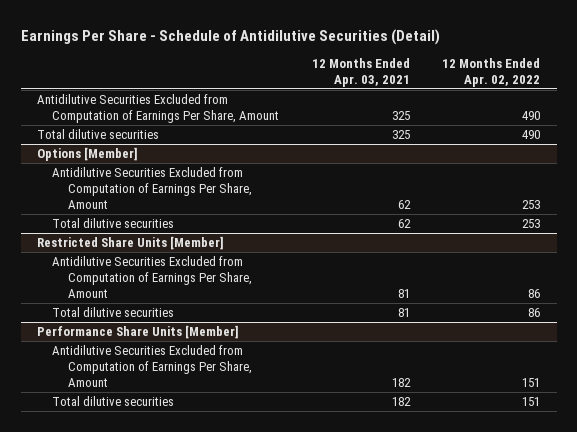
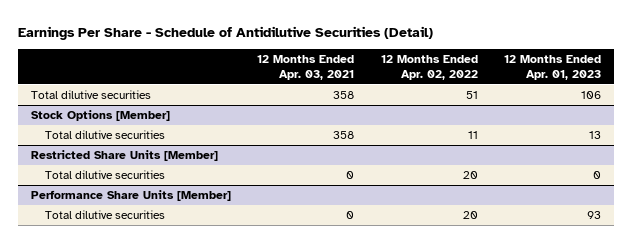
- | 12 Months Ended Apr. 03, 2021 | 12 Months Ended Apr. 02, 2022
+ | 12 Months Ended Apr. 03, 2021 | 12 Months Ended Apr. 02, 2022 | 12 Months Ended Apr. 01, 2023
- Antidilutive Securities Excluded from Computation of Earnings Per Share, Amount | 325 | 490
- Total dilutive securities | 325 | 490
- Options [Member]
- Antidilutive Securities Excluded from Computation of Earnings Per Share, Amount | 62 | 253
- Total dilutive securities | 62 | 253
+ Total dilutive securities | 358 | 51 | 106
+ Stock Options [Member]
+ Total dilutive securities | 358 | 11 | 13
@ Restricted Share Units [Member]
- Antidilutive Securities Excluded from Computation of Earnings Per Share, Amount | 81 | 86
- Total dilutive securities | 81 | 86
+ Total dilutive securities | 0 | 20 | 0
@ Performance Share Units [Member]
- Antidilutive Securities Excluded from Computation of Earnings Per Share, Amount | 182 | 151
- Total dilutive securities | 182 | 151
+ Total dilutive securities | 0 | 20 | 93

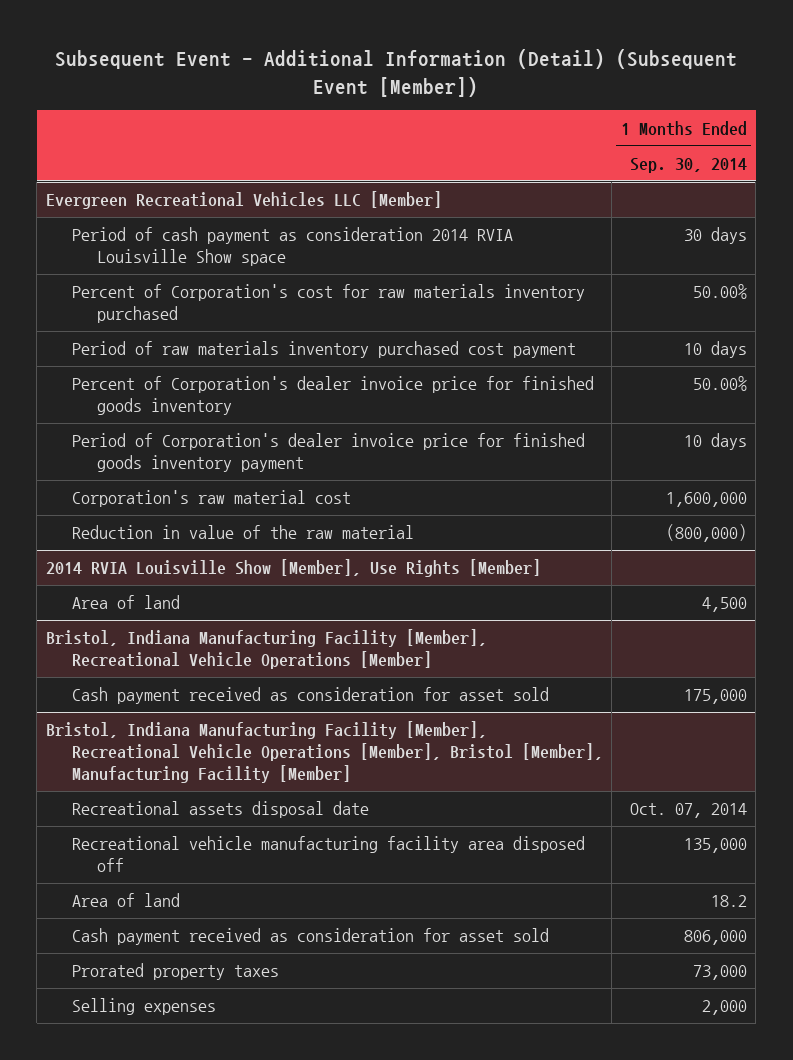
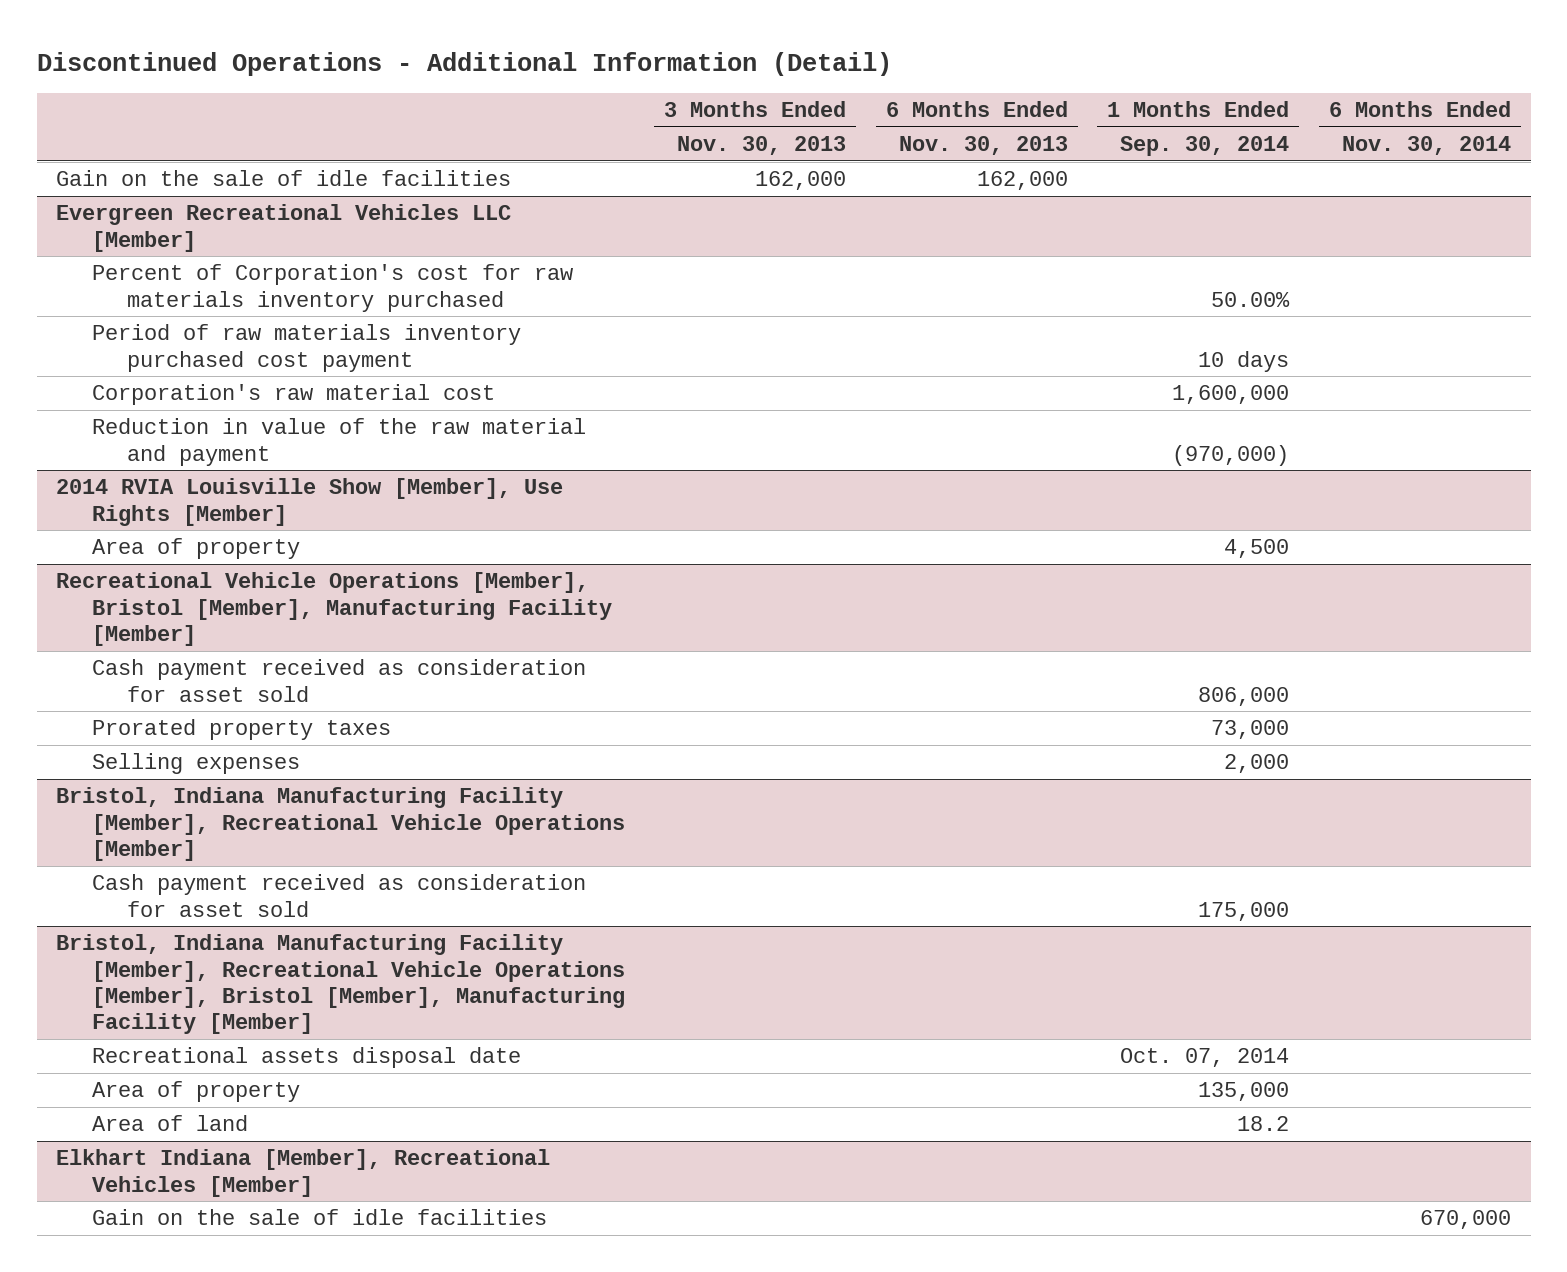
- Subsequent Event - Additional Information (Detail) (Subsequent Event [Member])
+ Discontinued Operations - Additional Information (Detail)
- | 1 Months Ended Sep. 30, 2014
+ | 3 Months Ended Nov. 30, 2013 | 6 Months Ended Nov. 30, 2013 | 1 Months Ended Sep. 30, 2014 | 6 Months Ended Nov. 30, 2014
+ Gain on the sale of idle facilities | 162,000 | 162,000 | |
@ Evergreen Recreational Vehicles LLC [Member]
- Period of cash payment as consideration 2014 RVIA Louisville Show space | 30 days
- Percent of Corporation's dealer invoice price for finished goods inventory | 50.00%
- Period of Corporation's dealer invoice price for finished goods inventory payment | 10 days
- Reduction in value of the raw material | (800,000)
+ Reduction in value of the raw material and payment | | | (970,000) |
@ 2014 RVIA Louisville Show [Member], Use Rights [Member]
- Area of land | 4,500
+ Area of property | | | 4,500 |
+ Recreational Vehicle Operations [Member], Bristol [Member], Manufacturing Facility [Member]
+ Cash payment received as consideration for asset sold | | | 806,000 |
+ Prorated property taxes | | | 73,000 |
+ Selling expenses | | | 2,000 |
@ Bristol, Indiana Manufacturing Facility [Member], Recreational Vehicle Operations [Member], Bristol [Member], Manufacturing Facility [Member]
- Recreational vehicle manufacturing facility area disposed off | 135,000
+ Area of property | | | 135,000 |
- Cash payment received as consideration for asset sold | 806,000
- Prorated property taxes | 73,000
- Selling expenses | 2,000
+ Elkhart Indiana [Member], Recreational Vehicles [Member]
+ Gain on the sale of idle facilities | | | | 670,000

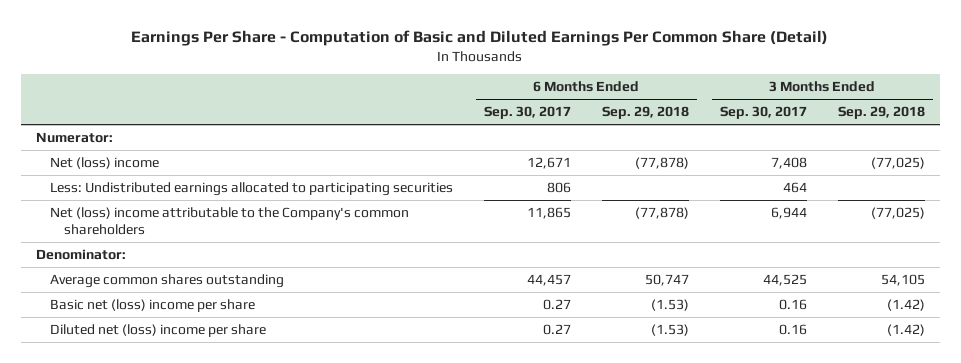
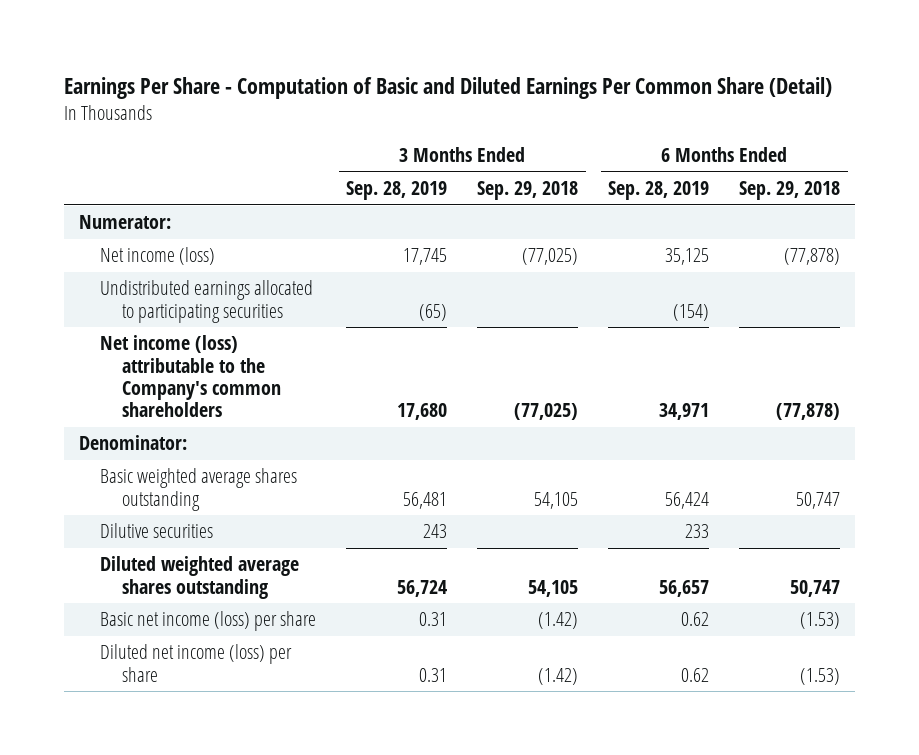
- | 6 Months Ended Sep. 30, 2017 | 6 Months Ended Sep. 29, 2018 | 3 Months Ended Sep. 30, 2017 | 3 Months Ended Sep. 29, 2018
+ | 3 Months Ended Sep. 28, 2019 | 3 Months Ended Sep. 29, 2018 | 6 Months Ended Sep. 28, 2019 | 6 Months Ended Sep. 29, 2018
- Net (loss) income | 12,671 | (77,878) | 7,408 | (77,025)
- Less: Undistributed earnings allocated to participating securities | 806 | | 464 |
- Net (loss) income attributable to the Company's common shareholders | 11,865 | (77,878) | 6,944 | (77,025)
+ Net income (loss) | 17,745 | (77,025) | 35,125 | (77,878)
+ Undistributed earnings allocated to participating securities | (65) | | (154) |
+ Net income (loss) attributable to the Company's common shareholders | 17,680 | (77,025) | 34,971 | (77,878)
- Average common shares outstanding | 44,457 | 50,747 | 44,525 | 54,105
- Basic net (loss) income per share | 0.27 | (1.53) | 0.16 | (1.42)
- Diluted net (loss) income per share | 0.27 | (1.53) | 0.16 | (1.42)
+ Basic weighted average shares outstanding | 56,481 | 54,105 | 56,424 | 50,747
+ Dilutive securities | 243 | | 233 |
+ Diluted weighted average shares outstanding | 56,724 | 54,105 | 56,657 | 50,747
+ Basic net income (loss) per share | 0.31 | (1.42) | 0.62 | (1.53)
+ Diluted net income (loss) per share | 0.31 | (1.42) | 0.62 | (1.53)

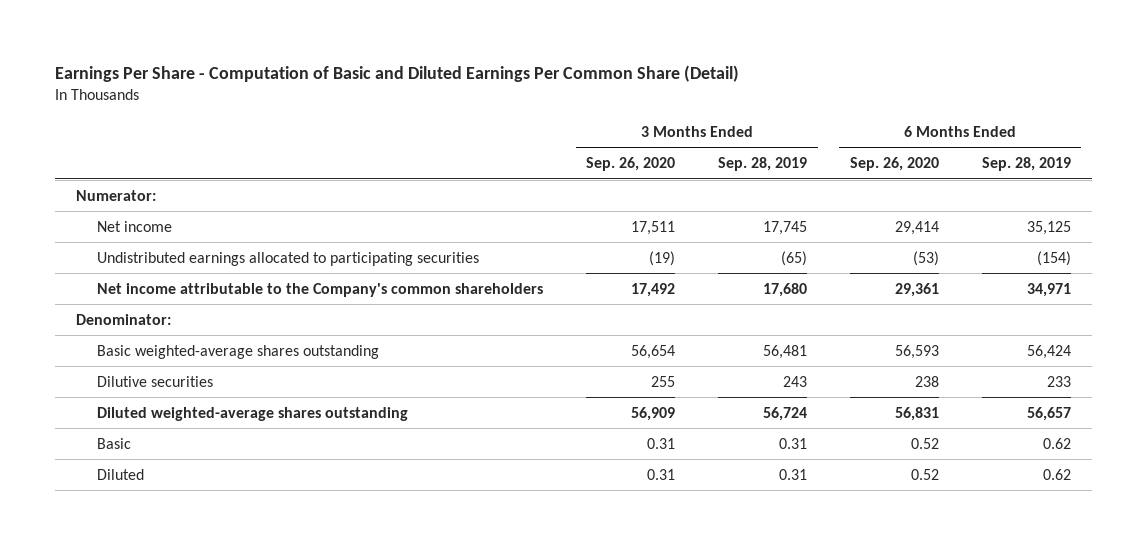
- | 3 Months Ended Sep. 28, 2019 | 3 Months Ended Sep. 29, 2018 | 6 Months Ended Sep. 28, 2019 | 6 Months Ended Sep. 29, 2018
+ | 3 Months Ended Sep. 26, 2020 | 3 Months Ended Sep. 28, 2019 | 6 Months Ended Sep. 26, 2020 | 6 Months Ended Sep. 28, 2019
- Net income (loss) | 17,745 | (77,025) | 35,125 | (77,878)
+ Net income | 17,511 | 17,745 | 29,414 | 35,125
- Net income (loss) attributable to the Company's common shareholders | 17,680 | (77,025) | 34,971 | (77,878)
+ Net income attributable to the Company's common shareholders | 17,492 | 17,680 | 29,361 | 34,971
- Basic weighted average shares outstanding | 56,481 | 54,105 | 56,424 | 50,747
+ Basic weighted-average shares outstanding | 56,654 | 56,481 | 56,593 | 56,424
- Diluted weighted average shares outstanding | 56,724 | 54,105 | 56,657 | 50,747
- Basic net income (loss) per share | 0.31 | (1.42) | 0.62 | (1.53)
- Diluted net income (loss) per share | 0.31 | (1.42) | 0.62 | (1.53)
+ Diluted weighted-average shares outstanding | 56,909 | 56,724 | 56,831 | 56,657
+ Basic | 0.31 | 0.31 | 0.52 | 0.62
+ Diluted | 0.31 | 0.31 | 0.52 | 0.62

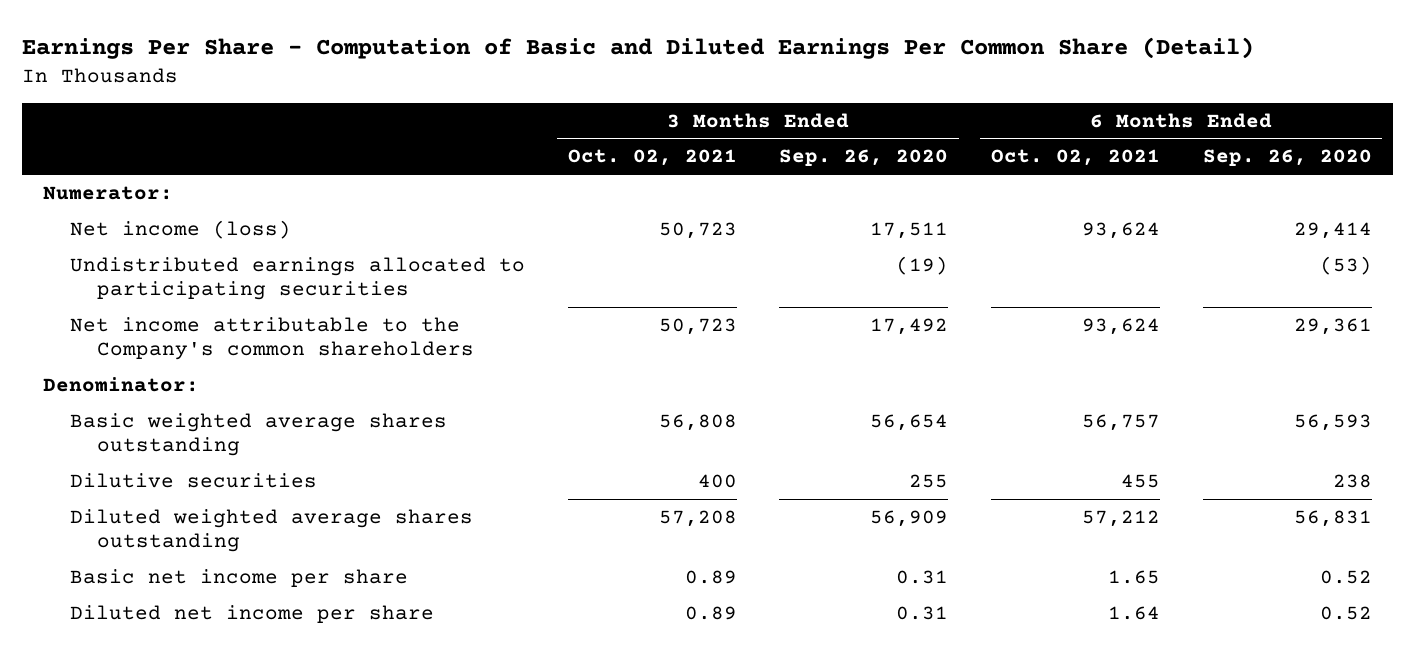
- | 3 Months Ended Sep. 26, 2020 | 3 Months Ended Sep. 28, 2019 | 6 Months Ended Sep. 26, 2020 | 6 Months Ended Sep. 28, 2019
+ | 3 Months Ended Oct. 02, 2021 | 3 Months Ended Sep. 26, 2020 | 6 Months Ended Oct. 02, 2021 | 6 Months Ended Sep. 26, 2020
- Net income | 17,511 | 17,745 | 29,414 | 35,125
+ Net income (loss) | 50,723 | 17,511 | 93,624 | 29,414
- Basic weighted-average shares outstanding | 56,654 | 56,481 | 56,593 | 56,424
+ Basic weighted average shares outstanding | 56,808 | 56,654 | 56,757 | 56,593
- Diluted weighted-average shares outstanding | 56,909 | 56,724 | 56,831 | 56,657
- Basic | 0.31 | 0.31 | 0.52 | 0.62
- Diluted | 0.31 | 0.31 | 0.52 | 0.62
+ Diluted weighted average shares outstanding | 57,208 | 56,909 | 57,212 | 56,831
+ Basic net income per share | 0.89 | 0.31 | 1.65 | 0.52
+ Diluted net income per share | 0.89 | 0.31 | 1.64 | 0.52

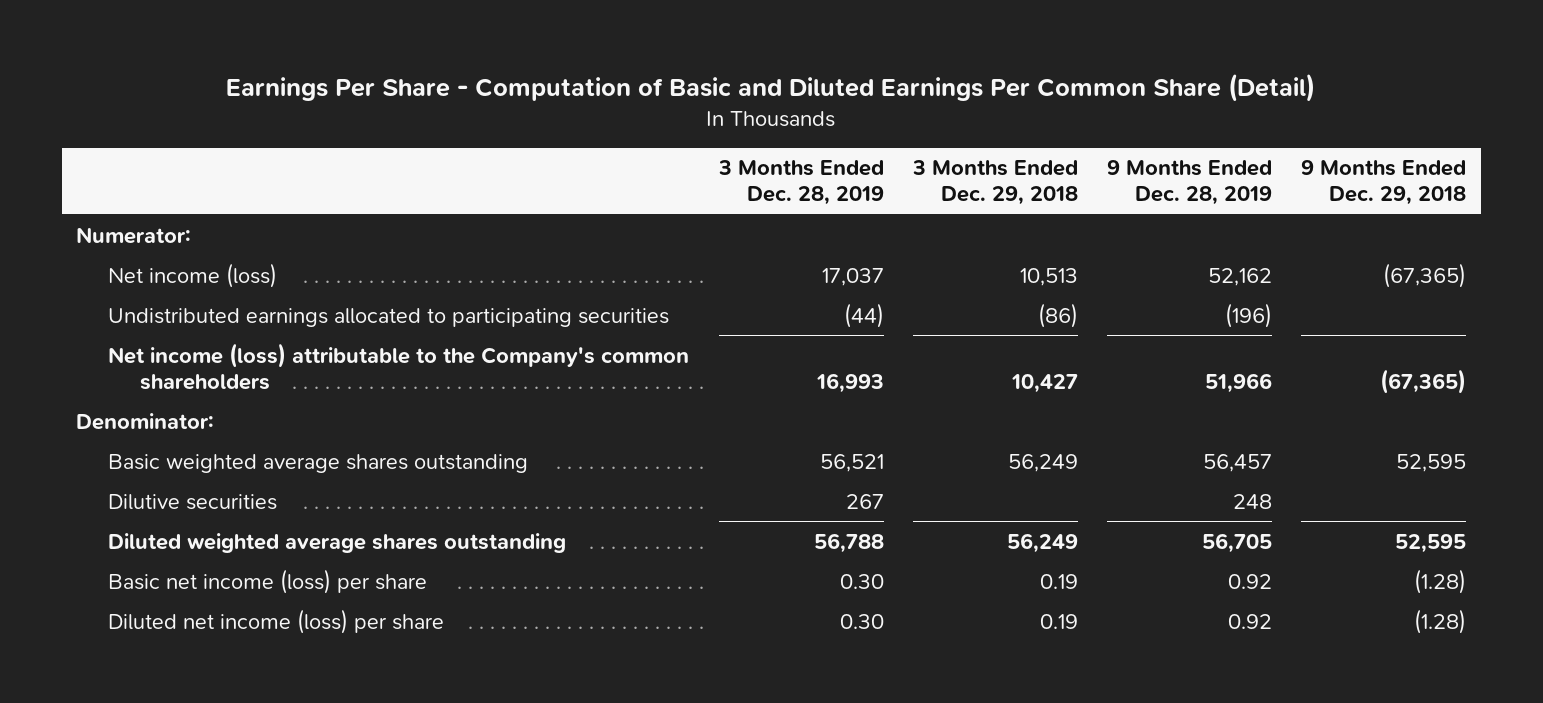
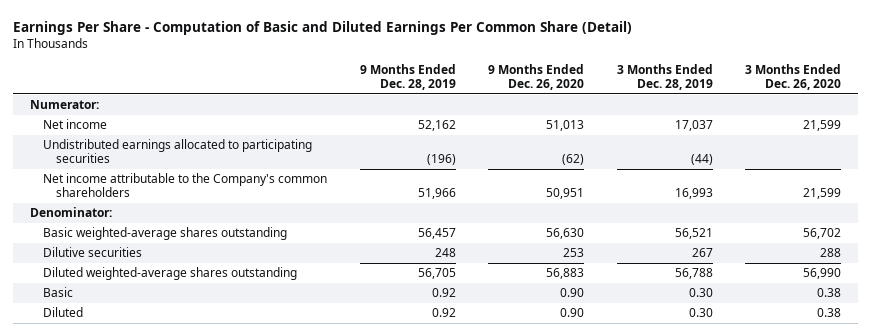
- | 3 Months Ended Dec. 28, 2019 | 3 Months Ended Dec. 29, 2018 | 9 Months Ended Dec. 28, 2019 | 9 Months Ended Dec. 29, 2018
+ | 9 Months Ended Dec. 28, 2019 | 9 Months Ended Dec. 26, 2020 | 3 Months Ended Dec. 28, 2019 | 3 Months Ended Dec. 26, 2020
- Net income (loss) | 17,037 | 10,513 | 52,162 | (67,365)
+ Net income | 52,162 | 51,013 | 17,037 | 21,599
- Net income (loss) attributable to the Company's common shareholders | 16,993 | 10,427 | 51,966 | (67,365)
+ Net income attributable to the Company's common shareholders | 51,966 | 50,951 | 16,993 | 21,599
- Basic weighted average shares outstanding | 56,521 | 56,249 | 56,457 | 52,595
+ Basic weighted-average shares outstanding | 56,457 | 56,630 | 56,521 | 56,702
- Diluted weighted average shares outstanding | 56,788 | 56,249 | 56,705 | 52,595
- Basic net income (loss) per share | 0.30 | 0.19 | 0.92 | (1.28)
- Diluted net income (loss) per share | 0.30 | 0.19 | 0.92 | (1.28)
+ Diluted weighted-average shares outstanding | 56,705 | 56,883 | 56,788 | 56,990
+ Basic | 0.92 | 0.90 | 0.30 | 0.38
+ Diluted | 0.92 | 0.90 | 0.30 | 0.38

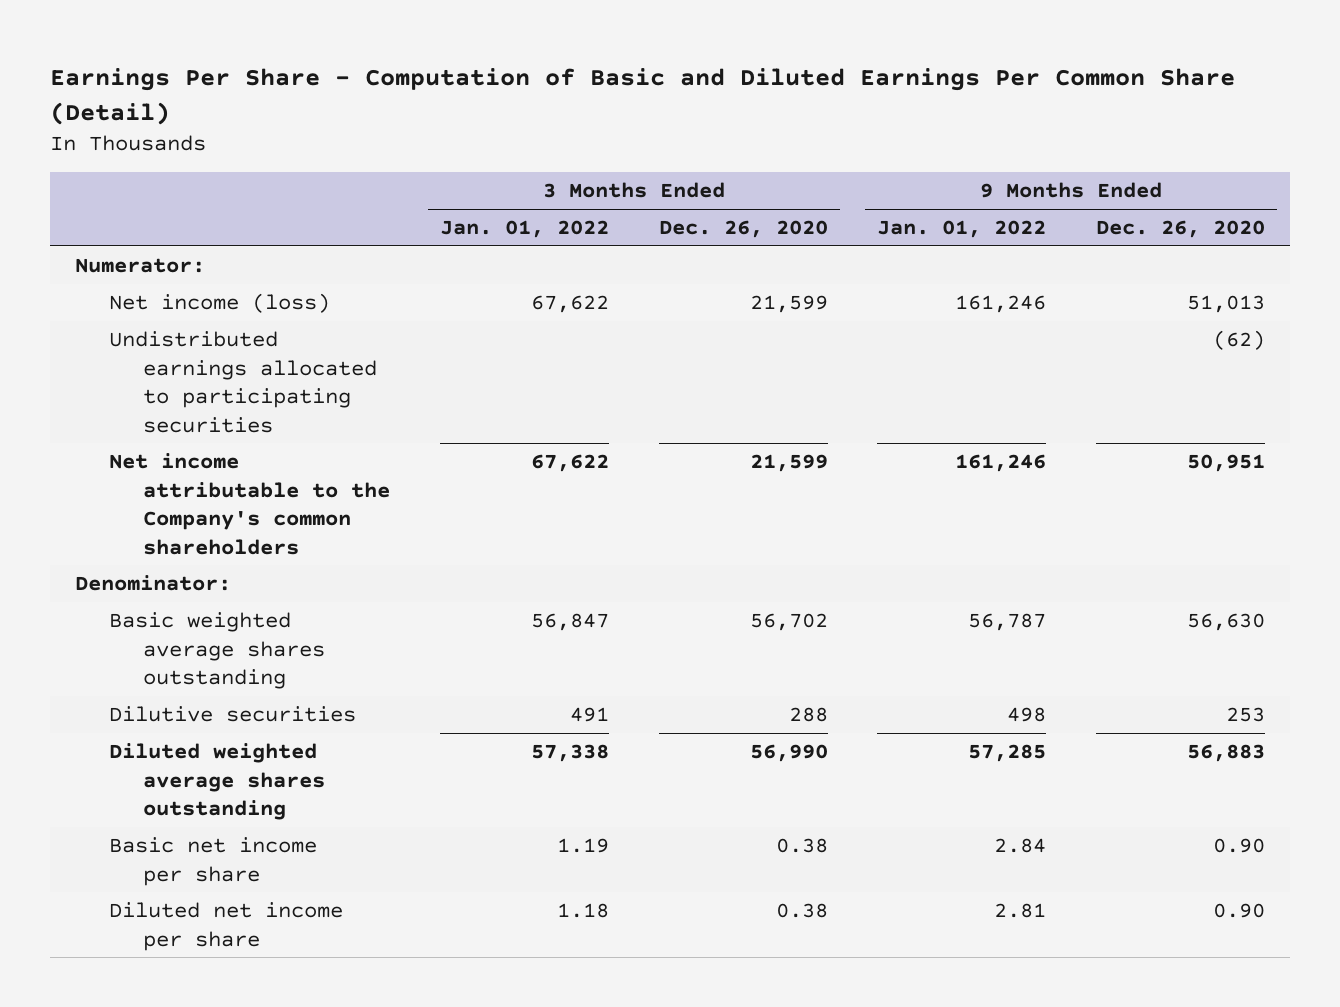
- | 9 Months Ended Dec. 28, 2019 | 9 Months Ended Dec. 26, 2020 | 3 Months Ended Dec. 28, 2019 | 3 Months Ended Dec. 26, 2020
+ | 3 Months Ended Jan. 01, 2022 | 3 Months Ended Dec. 26, 2020 | 9 Months Ended Jan. 01, 2022 | 9 Months Ended Dec. 26, 2020
- Net income | 52,162 | 51,013 | 17,037 | 21,599
+ Net income (loss) | 67,622 | 21,599 | 161,246 | 51,013
- Basic weighted-average shares outstanding | 56,457 | 56,630 | 56,521 | 56,702
+ Basic weighted average shares outstanding | 56,847 | 56,702 | 56,787 | 56,630
- Diluted weighted-average shares outstanding | 56,705 | 56,883 | 56,788 | 56,990
- Basic | 0.92 | 0.90 | 0.30 | 0.38
- Diluted | 0.92 | 0.90 | 0.30 | 0.38
+ Diluted weighted average shares outstanding | 57,338 | 56,990 | 57,285 | 56,883
+ Basic net income per share | 1.19 | 0.38 | 2.84 | 0.90
+ Diluted net income per share | 1.18 | 0.38 | 2.81 | 0.90

